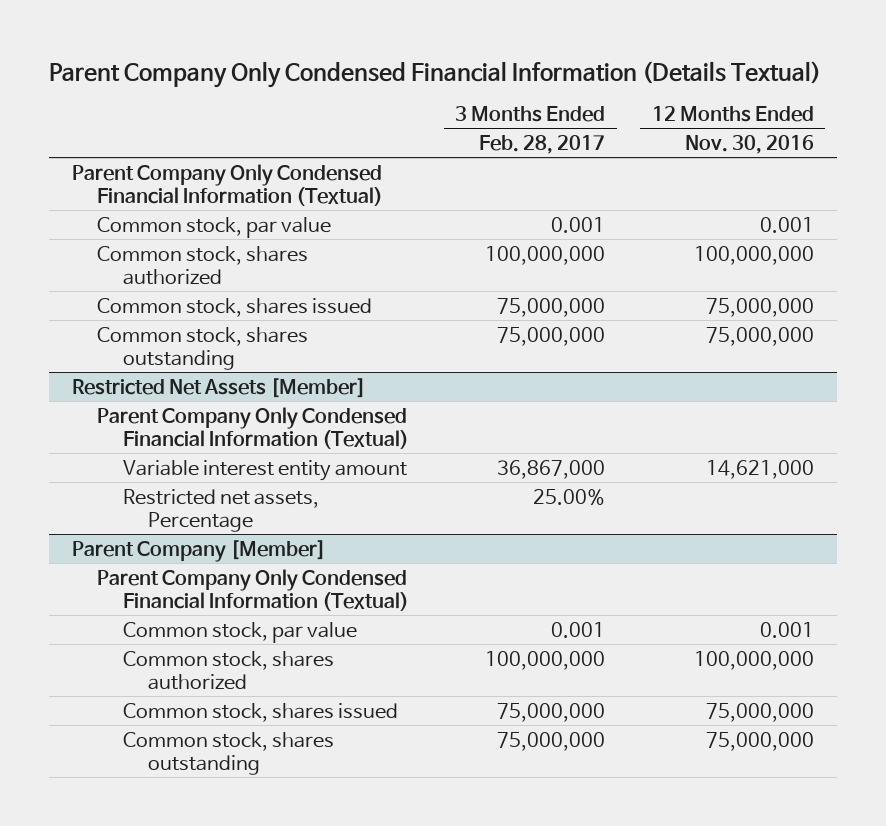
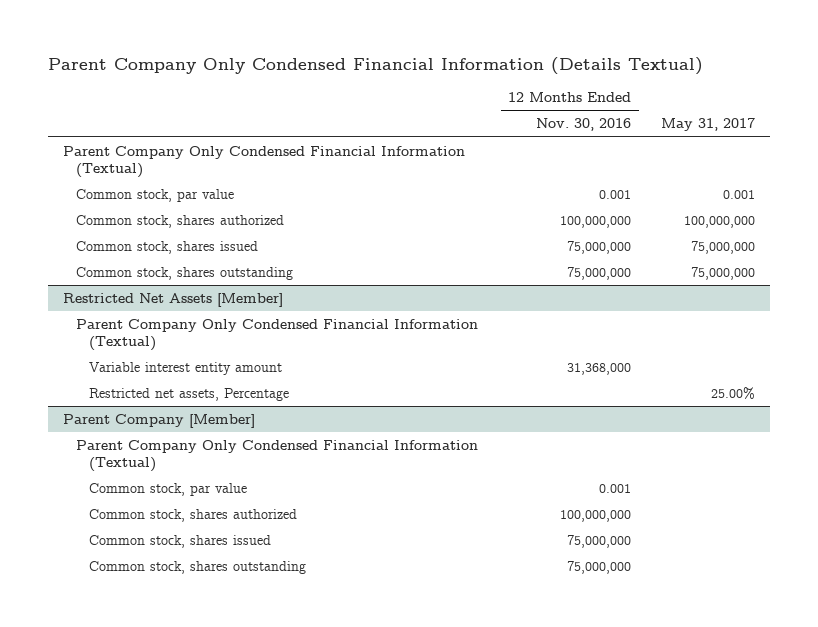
- | 3 Months Ended Feb. 28, 2017 | 12 Months Ended Nov. 30, 2016
+ | 12 Months Ended Nov. 30, 2016 | May 31, 2017
@ Restricted Net Assets [Member]
- Variable interest entity amount | 36,867,000 | 14,621,000
+ Variable interest entity amount | 31,368,000 |

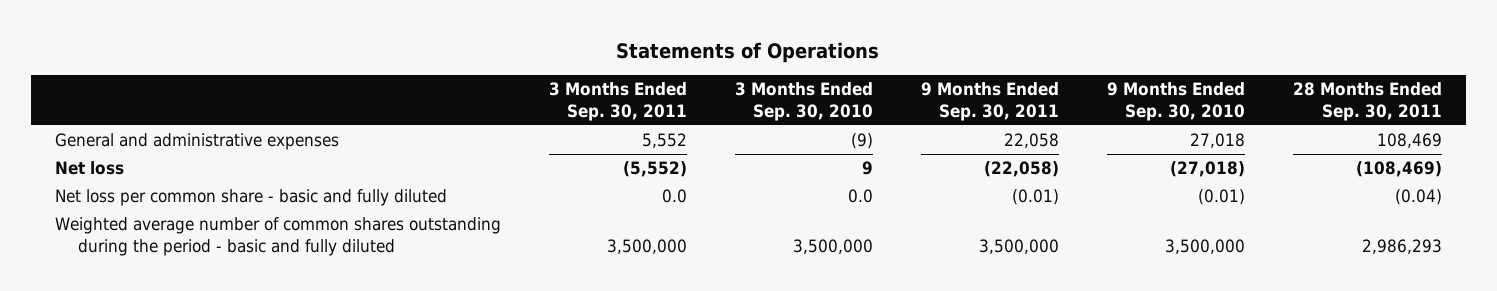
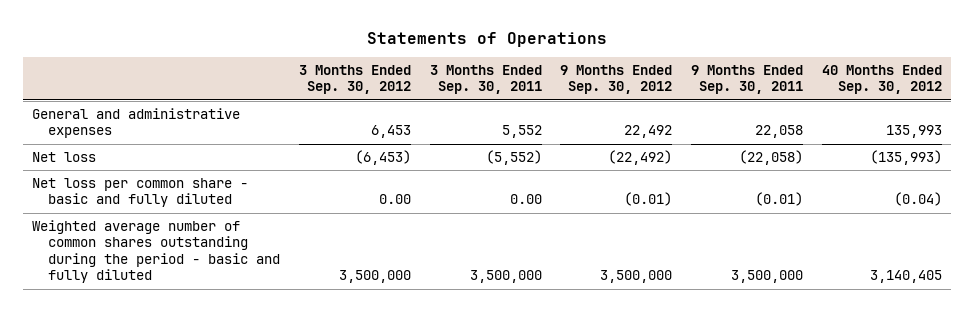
- | 3 Months Ended Sep. 30, 2011 | 3 Months Ended Sep. 30, 2010 | 9 Months Ended Sep. 30, 2011 | 9 Months Ended Sep. 30, 2010 | 28 Months Ended Sep. 30, 2011
+ | 3 Months Ended Sep. 30, 2012 | 3 Months Ended Sep. 30, 2011 | 9 Months Ended Sep. 30, 2012 | 9 Months Ended Sep. 30, 2011 | 40 Months Ended Sep. 30, 2012
- Net loss per common share - basic and fully diluted | 0.0 | 0.0 | (0.01) | (0.01) | (0.04)
+ Net loss per common share - basic and fully diluted | 0.00 | 0.00 | (0.01) | (0.01) | (0.04)

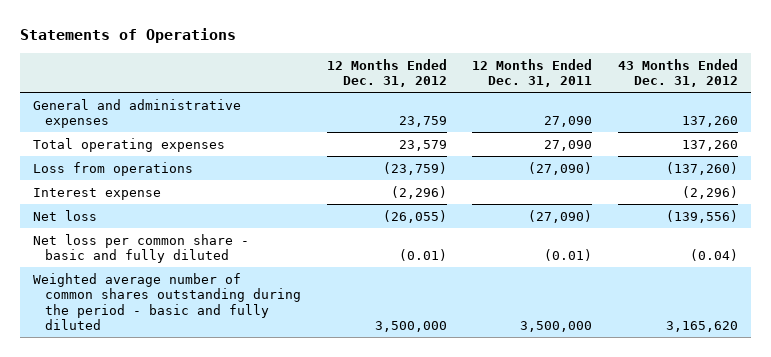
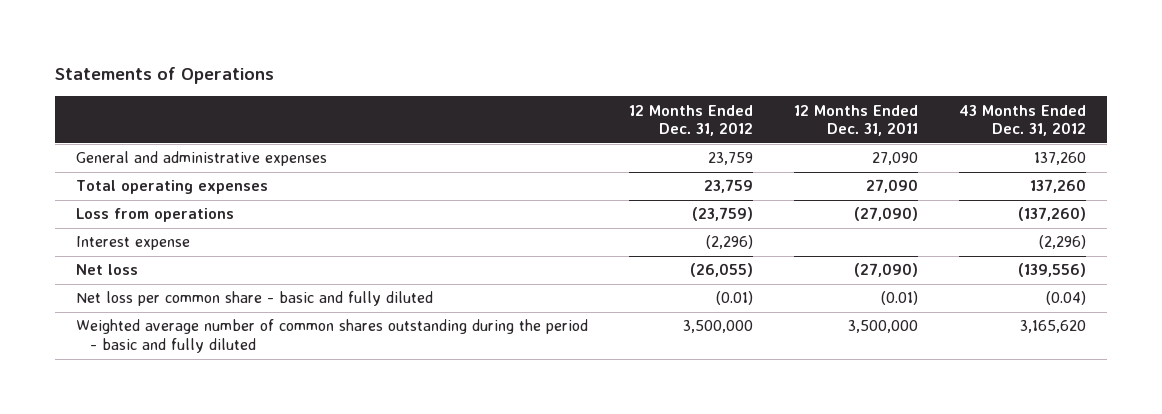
- Total operating expenses | 23,579 | 27,090 | 137,260
+ Total operating expenses | 23,759 | 27,090 | 137,260

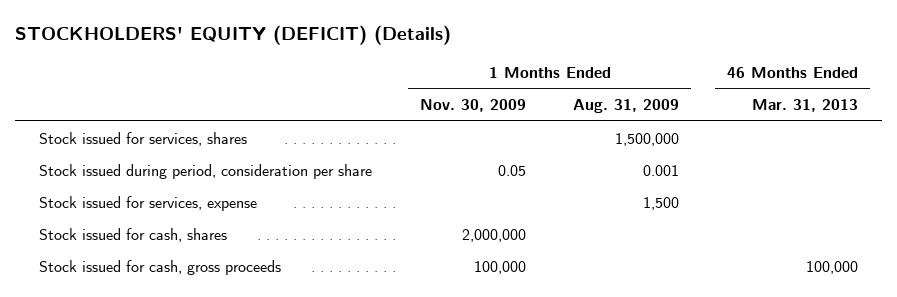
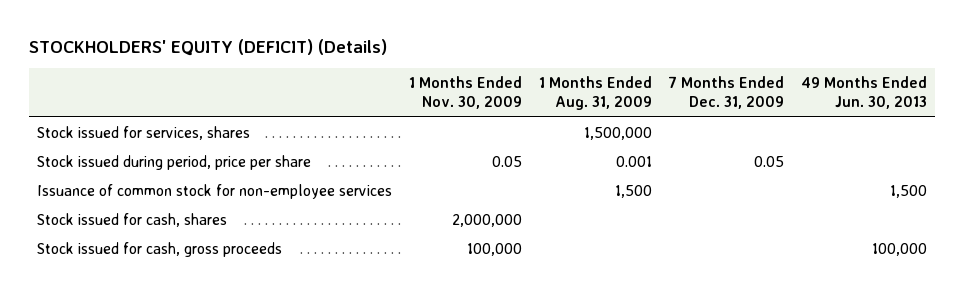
- | 1 Months Ended Nov. 30, 2009 | 1 Months Ended Aug. 31, 2009 | 46 Months Ended Mar. 31, 2013
+ | 1 Months Ended Nov. 30, 2009 | 1 Months Ended Aug. 31, 2009 | 7 Months Ended Dec. 31, 2009 | 49 Months Ended Jun. 30, 2013
- Stock issued during period, consideration per share | 0.05 | 0.001 |
- Stock issued for services, expense | | 1,500 |
+ Stock issued during period, price per share | 0.05 | 0.001 | 0.05 |
+ Issuance of common stock for non-employee services | | 1,500 | | 1,500

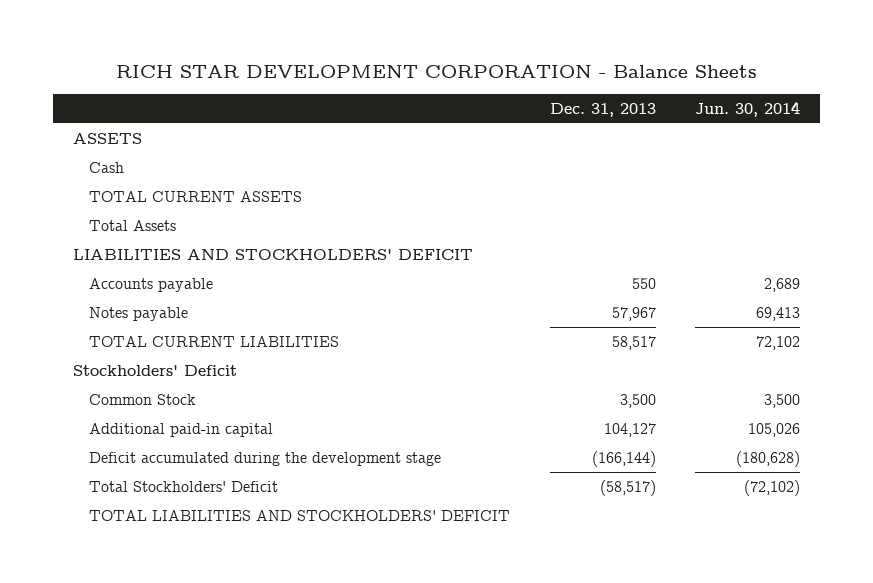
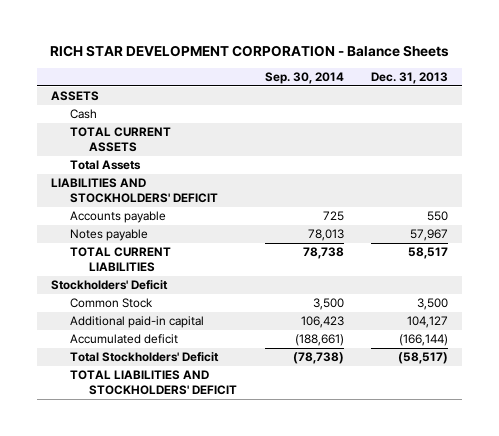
- | Dec. 31, 2013 | Jun. 30, 2014
+ | Sep. 30, 2014 | Dec. 31, 2013
- Deficit accumulated during the development stage | (166,144) | (180,628)
+ Accumulated deficit | (188,661) | (166,144)

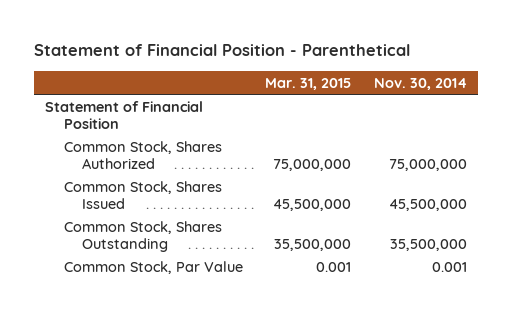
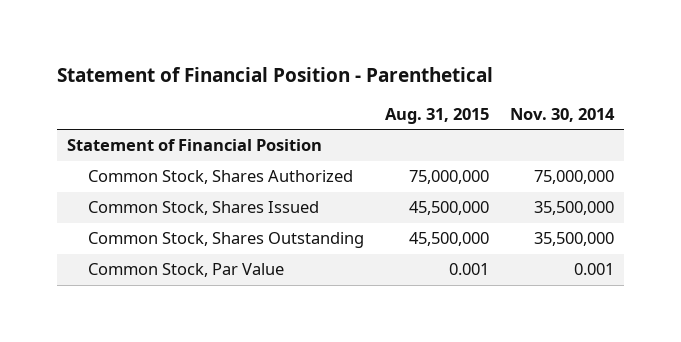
- | Mar. 31, 2015 | Nov. 30, 2014
+ | Aug. 31, 2015 | Nov. 30, 2014
- Common Stock, Shares Issued | 45,500,000 | 45,500,000
+ Common Stock, Shares Issued | 45,500,000 | 35,500,000

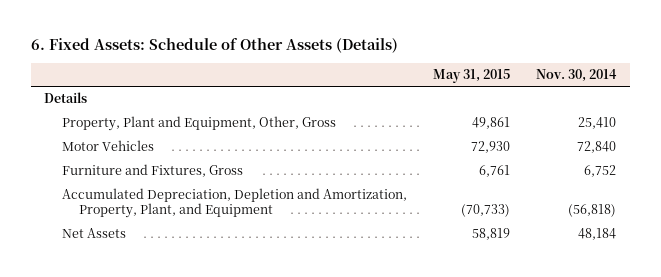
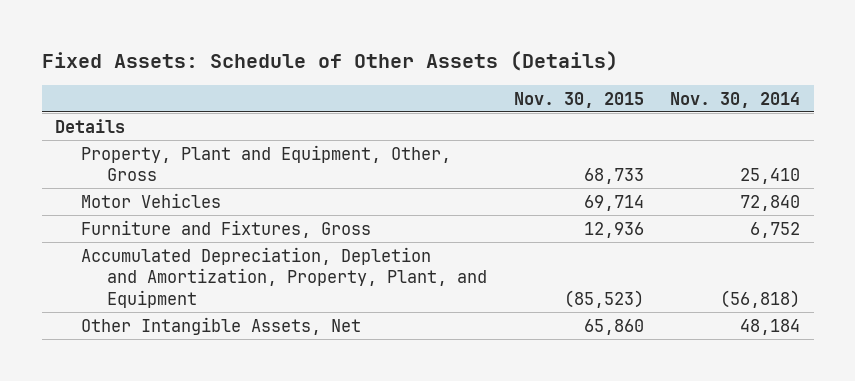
- 6. Fixed Assets: Schedule of Other Assets (Details)
+ Fixed Assets: Schedule of Other Assets (Details)
- | May 31, 2015 | Nov. 30, 2014
+ | Nov. 30, 2015 | Nov. 30, 2014
- Net Assets | 58,819 | 48,184
+ Other Intangible Assets, Net | 65,860 | 48,184

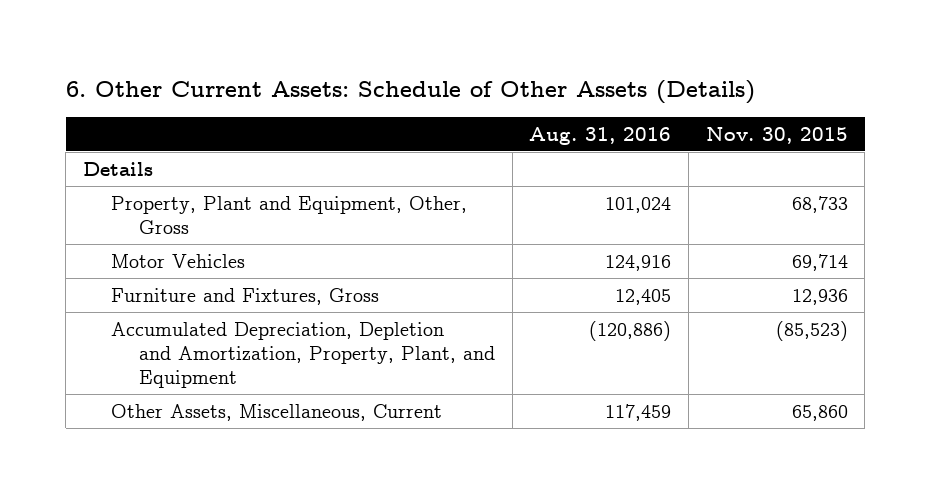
- Fixed Assets: Schedule of Other Assets (Details)
+ 6. Other Current Assets: Schedule of Other Assets (Details)
- | Nov. 30, 2015 | Nov. 30, 2014
+ | Aug. 31, 2016 | Nov. 30, 2015
- Other Intangible Assets, Net | 65,860 | 48,184
+ Other Assets, Miscellaneous, Current | 117,459 | 65,860

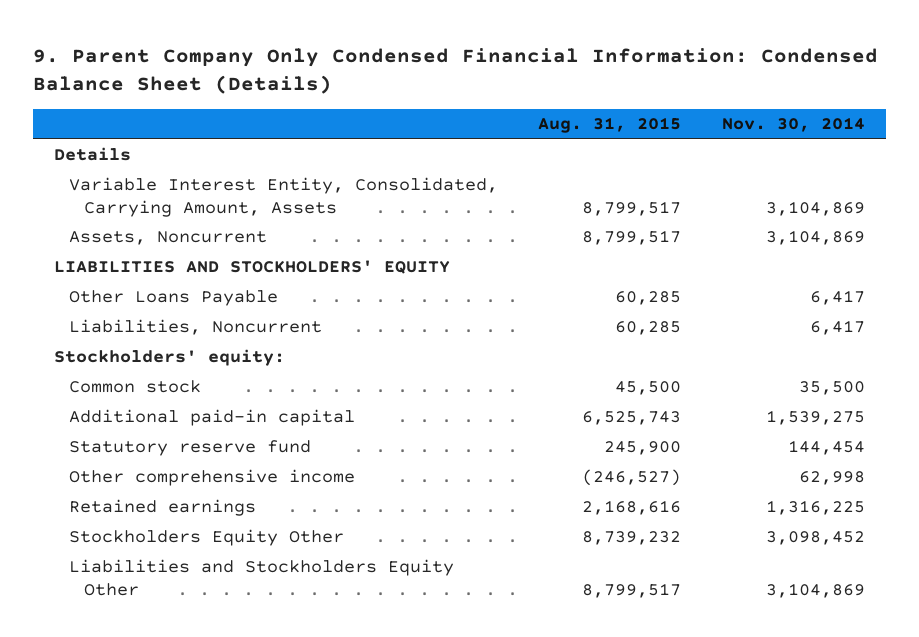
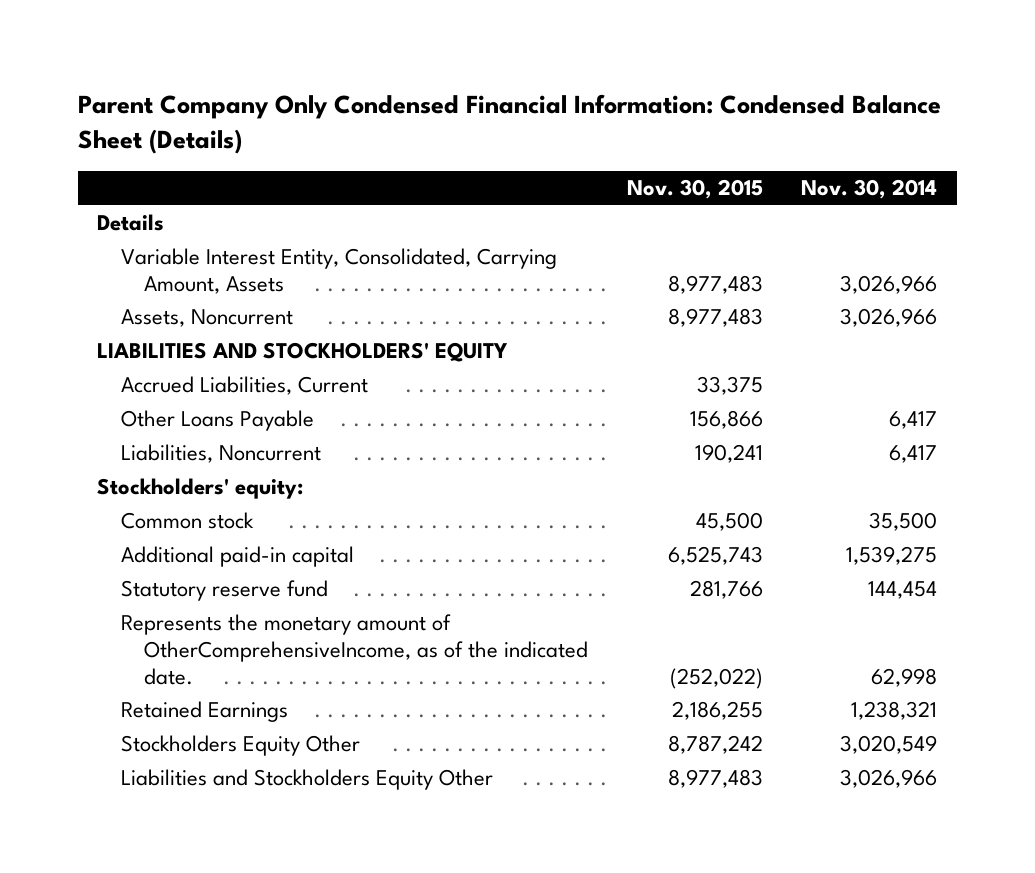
- 9. Parent Company Only Condensed Financial Information: Condensed Balance Sheet (Details)
+ Parent Company Only Condensed Financial Information: Condensed Balance Sheet (Details)
- | Aug. 31, 2015 | Nov. 30, 2014
+ | Nov. 30, 2015 | Nov. 30, 2014
- Variable Interest Entity, Consolidated, Carrying Amount, Assets | 8,799,517 | 3,104,869
- Assets, Noncurrent | 8,799,517 | 3,104,869
+ Variable Interest Entity, Consolidated, Carrying Amount, Assets | 8,977,483 | 3,026,966
+ Assets, Noncurrent | 8,977,483 | 3,026,966
+ Accrued Liabilities, Current | 33,375 |
- Other comprehensive income | (246,527) | 62,998
- Retained earnings | 2,168,616 | 1,316,225
- Stockholders Equity Other | 8,739,232 | 3,098,452
- Liabilities and Stockholders Equity Other | 8,799,517 | 3,104,869
+ Represents the monetary amount of OtherComprehensiveIncome, as of the indicated date. | (252,022) | 62,998
+ Retained Earnings | 2,186,255 | 1,238,321
+ Stockholders Equity Other | 8,787,242 | 3,020,549
+ Liabilities and Stockholders Equity Other | 8,977,483 | 3,026,966

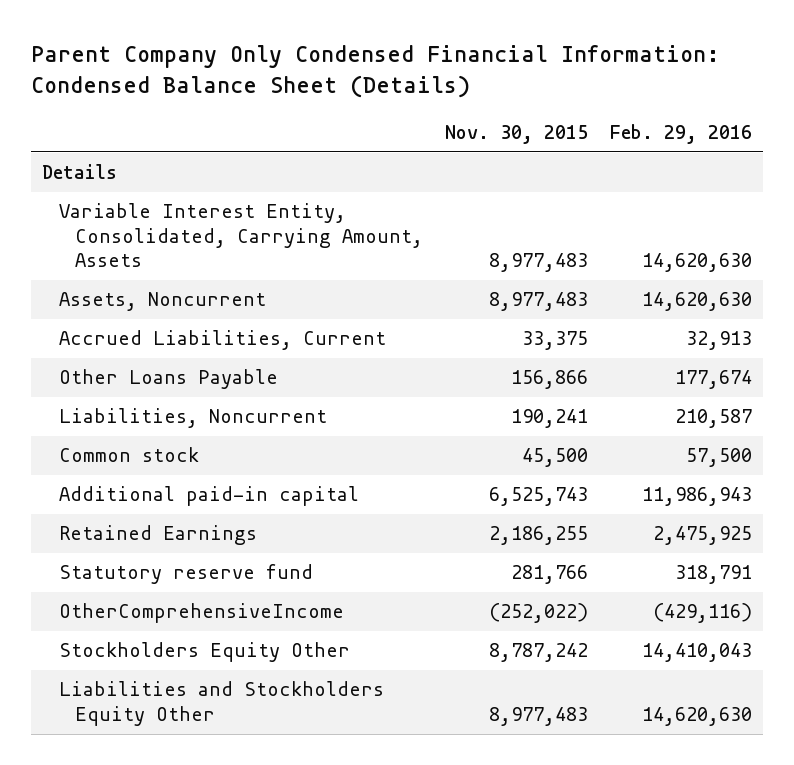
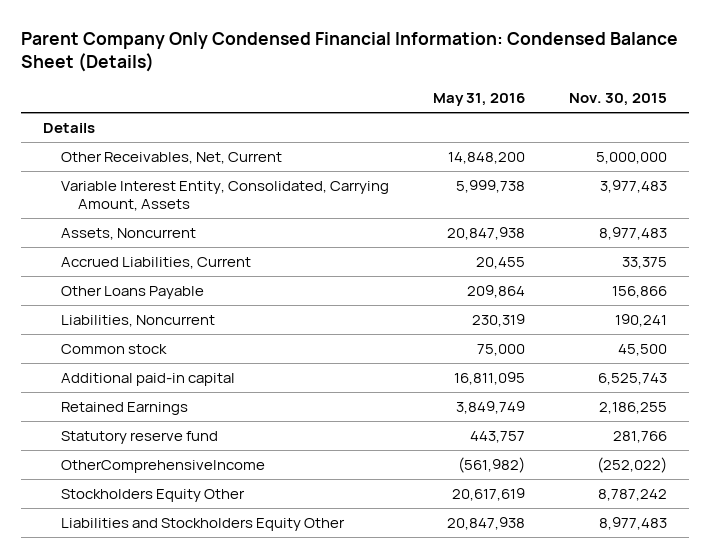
- | Nov. 30, 2015 | Feb. 29, 2016
+ | May 31, 2016 | Nov. 30, 2015
- Variable Interest Entity, Consolidated, Carrying Amount, Assets | 8,977,483 | 14,620,630
+ Other Receivables, Net, Current | 14,848,200 | 5,000,000
+ Variable Interest Entity, Consolidated, Carrying Amount, Assets | 5,999,738 | 3,977,483

